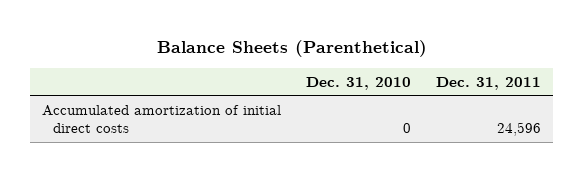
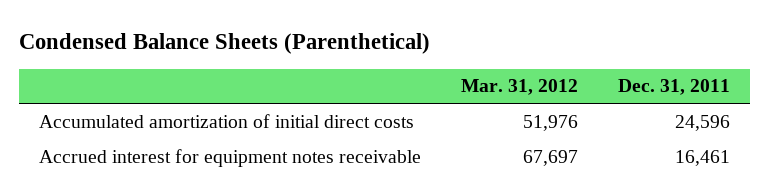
- Balance Sheets (Parenthetical)
+ Condensed Balance Sheets (Parenthetical)
- | Dec. 31, 2010 | Dec. 31, 2011
+ | Mar. 31, 2012 | Dec. 31, 2011
+ Accrued interest for equipment notes receivable | 67,697 | 16,461

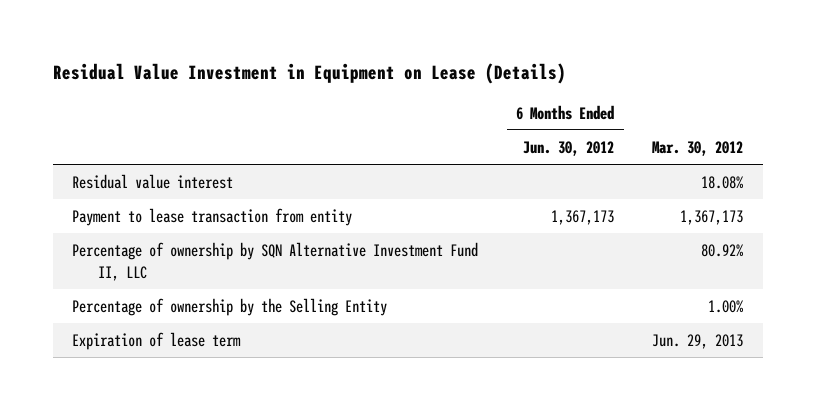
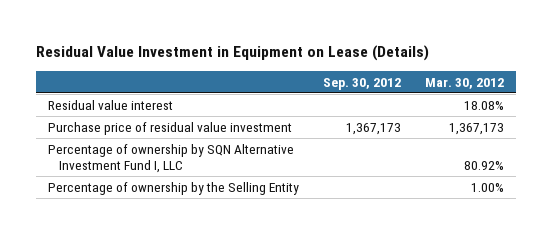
- | 6 Months Ended Jun. 30, 2012 | Mar. 30, 2012
+ | Sep. 30, 2012 | Mar. 30, 2012
- Payment to lease transaction from entity | 1,367,173 | 1,367,173
- Percentage of ownership by SQN Alternative Investment Fund II, LLC | | 80.92%
+ Purchase price of residual value investment | 1,367,173 | 1,367,173
+ Percentage of ownership by SQN Alternative Investment Fund I, LLC | | 80.92%
- Expiration of lease term | | Jun. 29, 2013

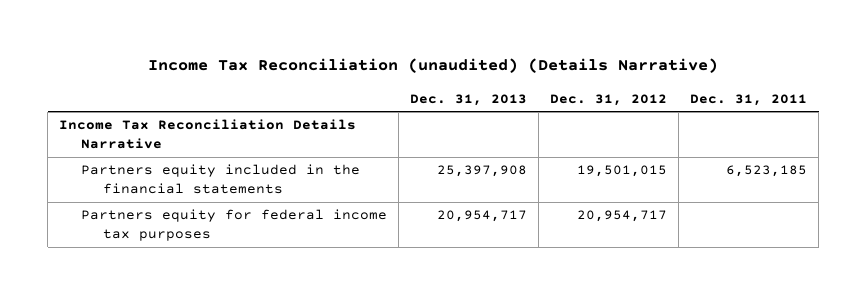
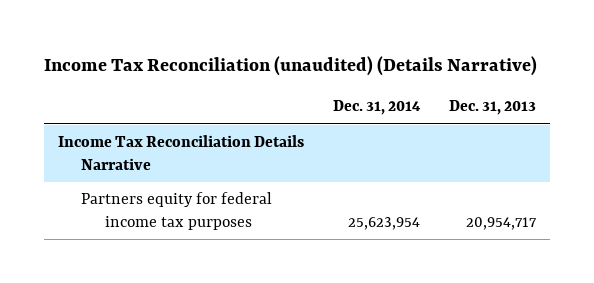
- | Dec. 31, 2013 | Dec. 31, 2012 | Dec. 31, 2011
+ | Dec. 31, 2014 | Dec. 31, 2013
- Partners equity included in the financial statements | 25,397,908 | 19,501,015 | 6,523,185

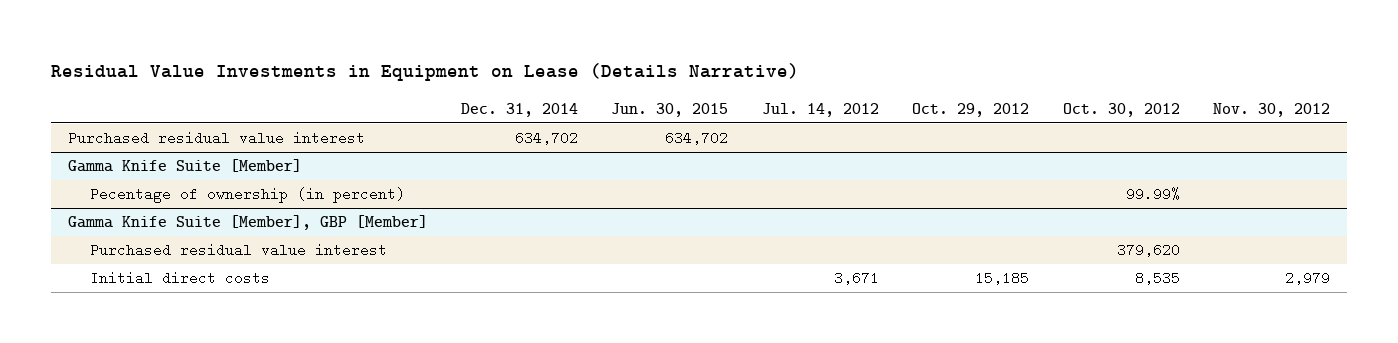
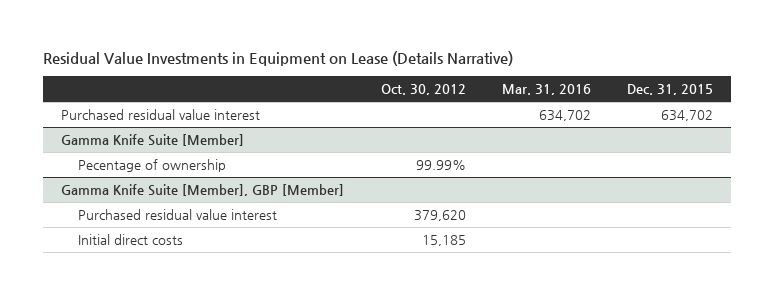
- | Dec. 31, 2014 | Jun. 30, 2015 | Jul. 14, 2012 | Oct. 29, 2012 | Oct. 30, 2012 | Nov. 30, 2012
+ | Oct. 30, 2012 | Mar. 31, 2016 | Dec. 31, 2015
@ Gamma Knife Suite [Member]
- Pecentage of ownership (in percent) | | | | | 99.99% |
+ Pecentage of ownership | 99.99% | |
@ Gamma Knife Suite [Member], GBP [Member]
- Initial direct costs | | | 3,671 | 15,185 | 8,535 | 2,979
+ Initial direct costs | 15,185 | |

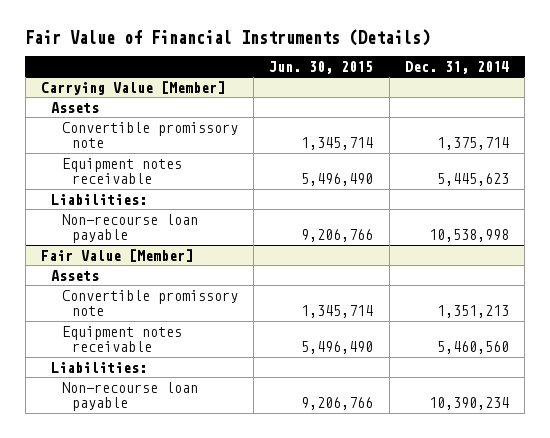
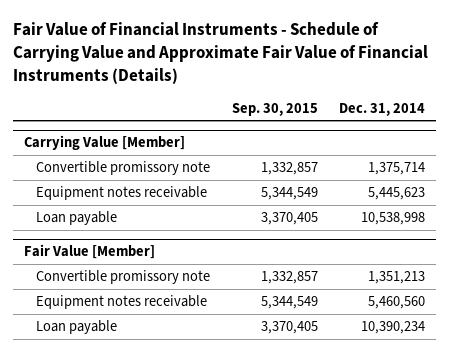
- Fair Value of Financial Instruments (Details)
+ Fair Value of Financial Instruments - Schedule of Carrying Value and Approximate Fair Value of Financial Instruments (Details)
- | Jun. 30, 2015 | Dec. 31, 2014
+ | Sep. 30, 2015 | Dec. 31, 2014
@ Carrying Value [Member]
- Assets
- Liabilities:
- Non-recourse loan payable | 9,206,766 | 10,538,998
+ Loan payable | 3,370,405 | 10,538,998
@ Fair Value [Member]
- Assets
- Liabilities:
- Non-recourse loan payable | 9,206,766 | 10,390,234
+ Loan payable | 3,370,405 | 10,390,234

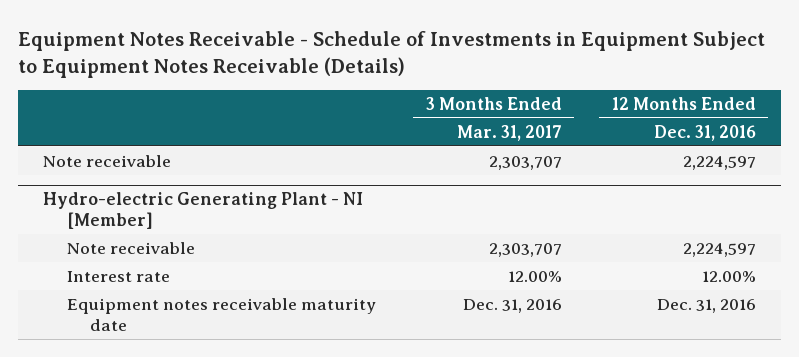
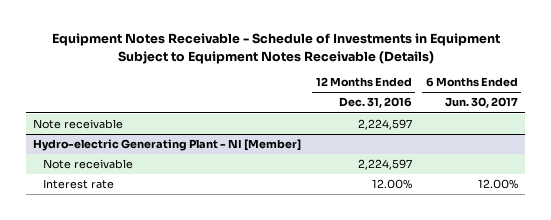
- | 3 Months Ended Mar. 31, 2017 | 12 Months Ended Dec. 31, 2016
+ | 12 Months Ended Dec. 31, 2016 | 6 Months Ended Jun. 30, 2017
@ Hydro-electric Generating Plant - NI [Member]
- Equipment notes receivable maturity date | Dec. 31, 2016 | Dec. 31, 2016

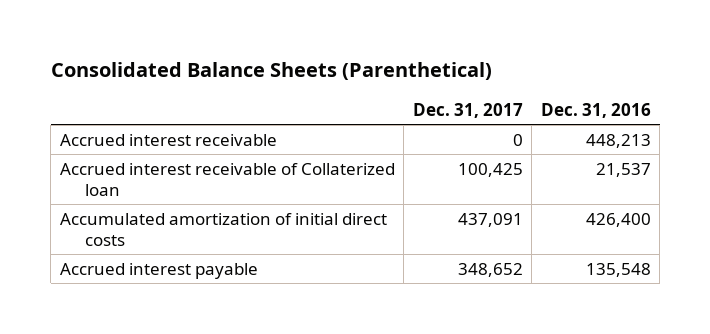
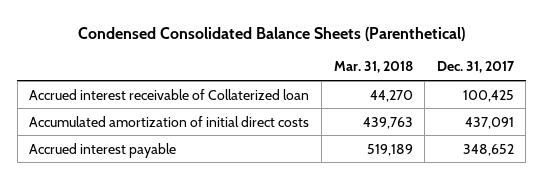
- Consolidated Balance Sheets (Parenthetical)
+ Condensed Consolidated Balance Sheets (Parenthetical)
- | Dec. 31, 2017 | Dec. 31, 2016
+ | Mar. 31, 2018 | Dec. 31, 2017
- Accrued interest receivable | 0 | 448,213

